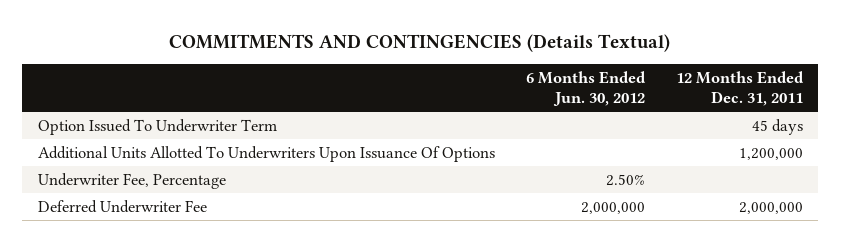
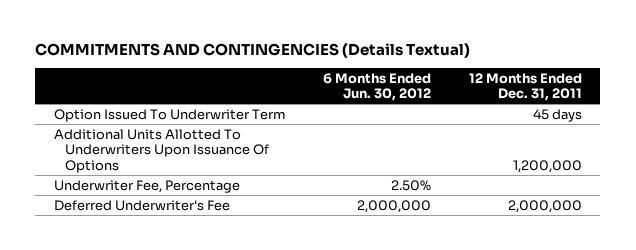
- Deferred Underwriter Fee | 2,000,000 | 2,000,000
+ Deferred Underwriter's Fee | 2,000,000 | 2,000,000

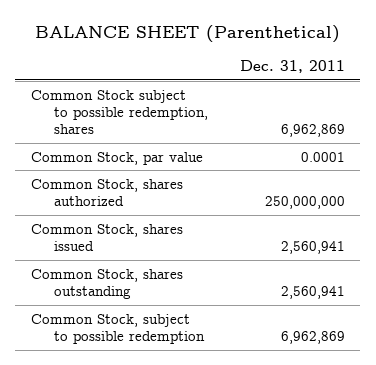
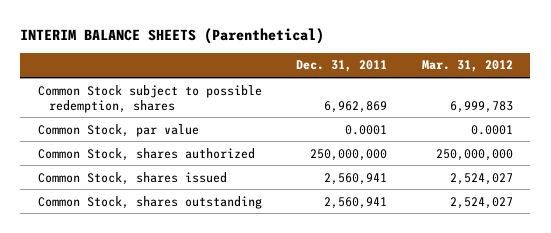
- BALANCE SHEET (Parenthetical)
+ INTERIM BALANCE SHEETS (Parenthetical)
- | Dec. 31, 2011
+ | Dec. 31, 2011 | Mar. 31, 2012
- Common Stock, subject to possible redemption | 6,962,869

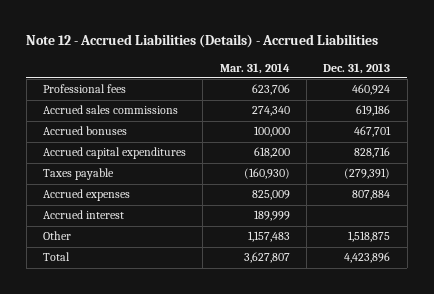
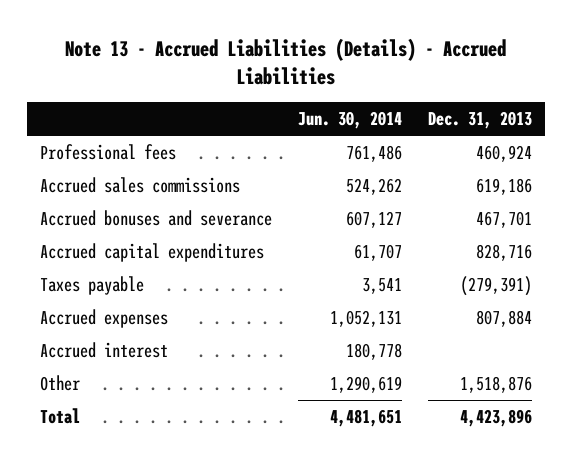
- Note 12 - Accrued Liabilities (Details) - Accrued Liabilities
+ Note 13 - Accrued Liabilities (Details) - Accrued Liabilities
- | Mar. 31, 2014 | Dec. 31, 2013
+ | Jun. 30, 2014 | Dec. 31, 2013
- Accrued bonuses | 100,000 | 467,701
+ Accrued bonuses and severance | 607,127 | 467,701
- Other | 1,157,483 | 1,518,875
+ Other | 1,290,619 | 1,518,876

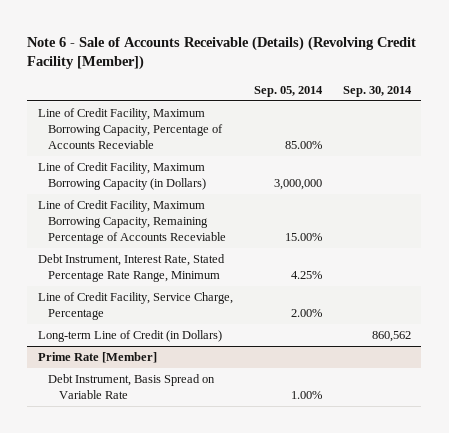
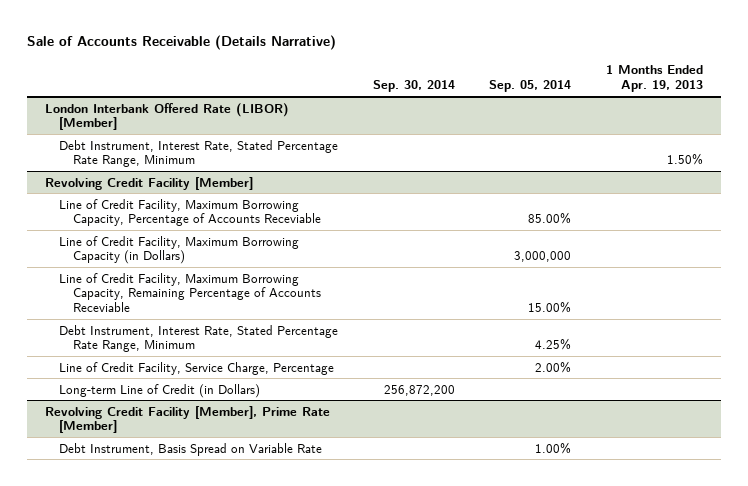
- Note 6 - Sale of Accounts Receivable (Details) (Revolving Credit Facility [Member])
+ Sale of Accounts Receivable (Details Narrative)
- | Sep. 05, 2014 | Sep. 30, 2014
+ | Sep. 30, 2014 | Sep. 05, 2014 | 1 Months Ended Apr. 19, 2013
+ London Interbank Offered Rate (LIBOR) [Member]
+ Debt Instrument, Interest Rate, Stated Percentage Rate Range, Minimum | | | 1.50%
+ Revolving Credit Facility [Member]
- Long-term Line of Credit (in Dollars) | | 860,562
- Prime Rate [Member]
+ Long-term Line of Credit (in Dollars) | 256,872,200 | |
+ Revolving Credit Facility [Member], Prime Rate [Member]

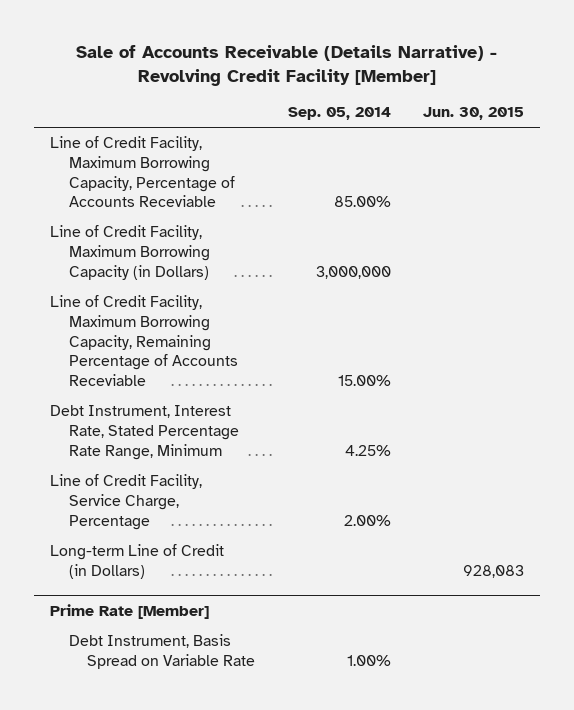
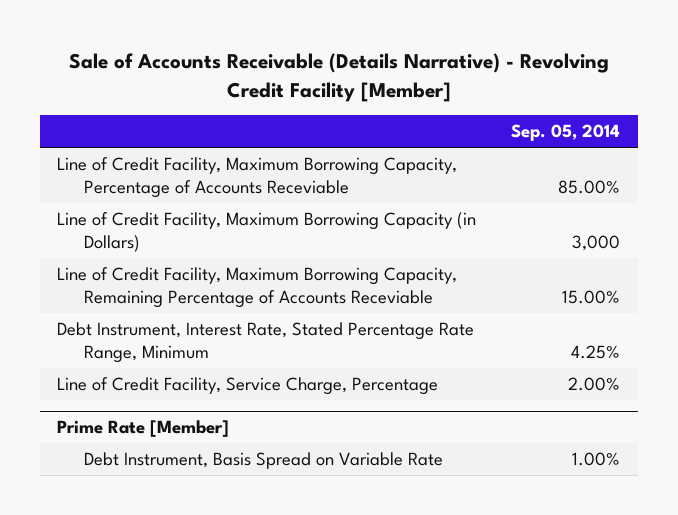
- | Sep. 05, 2014 | Jun. 30, 2015
+ | Sep. 05, 2014
- Line of Credit Facility, Maximum Borrowing Capacity (in Dollars) | 3,000,000 |
+ Line of Credit Facility, Maximum Borrowing Capacity (in Dollars) | 3,000
- Long-term Line of Credit (in Dollars) | | 928,083

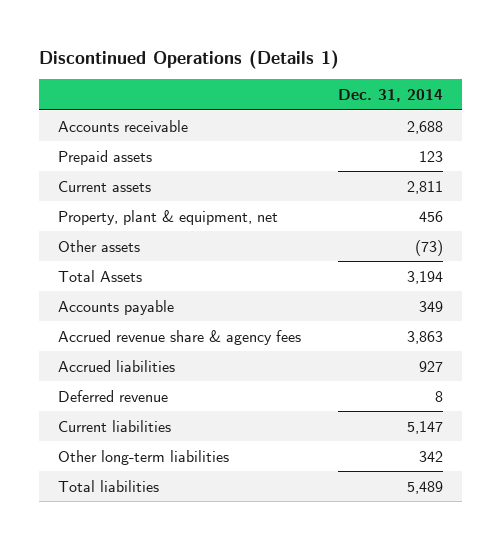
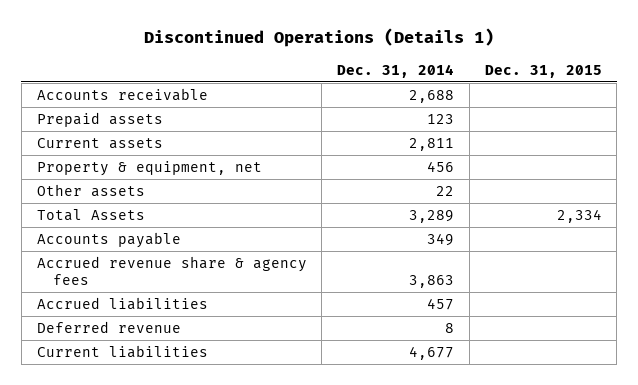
- | Dec. 31, 2014
+ | Dec. 31, 2014 | Dec. 31, 2015
- Property, plant & equipment, net | 456
- Other assets | (73)
- Total Assets | 3,194
+ Property & equipment, net | 456 |
+ Other assets | 22 |
+ Total Assets | 3,289 | 2,334
- Accrued liabilities | 927
+ Accrued liabilities | 457 |
- Current liabilities | 5,147
- Other long-term liabilities | 342
- Total liabilities | 5,489
+ Current liabilities | 4,677 |

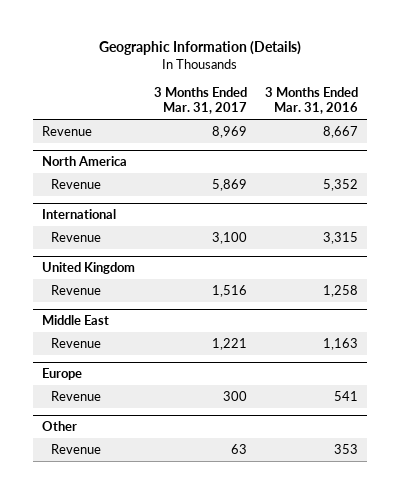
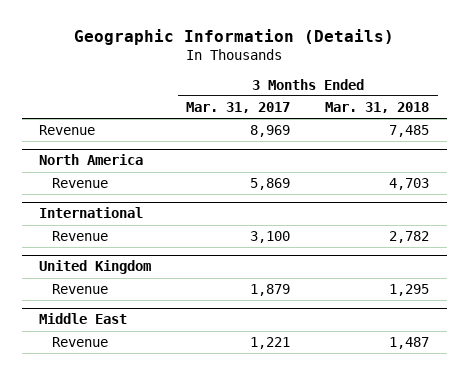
- | 3 Months Ended Mar. 31, 2017 | 3 Months Ended Mar. 31, 2016
+ | 3 Months Ended Mar. 31, 2017 | 3 Months Ended Mar. 31, 2018
@ United Kingdom
- Revenue | 1,516 | 1,258
+ Revenue | 1,879 | 1,295
- Europe
- Revenue | 300 | 541
- Other
- Revenue | 63 | 353

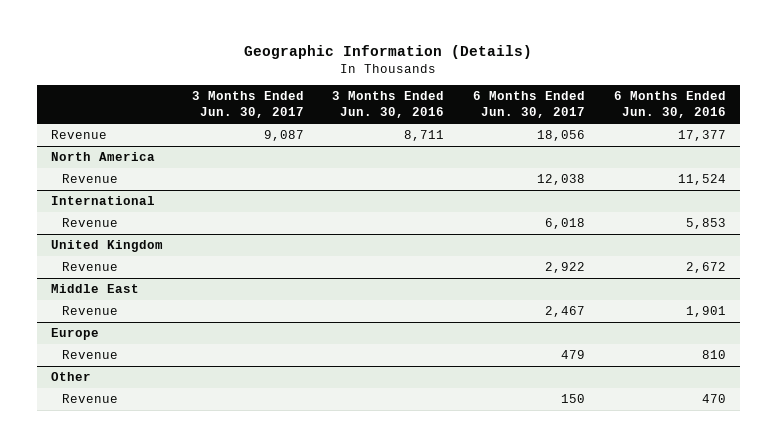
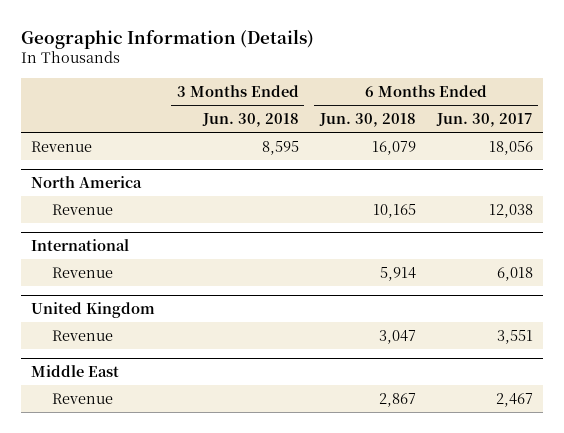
- | 3 Months Ended Jun. 30, 2017 | 3 Months Ended Jun. 30, 2016 | 6 Months Ended Jun. 30, 2017 | 6 Months Ended Jun. 30, 2016
+ | 3 Months Ended Jun. 30, 2018 | 6 Months Ended Jun. 30, 2018 | 6 Months Ended Jun. 30, 2017
@ United Kingdom
- Revenue | | | 2,922 | 2,672
+ Revenue | | 3,047 | 3,551
- Europe
- Revenue | | | 479 | 810
- Other
- Revenue | | | 150 | 470

